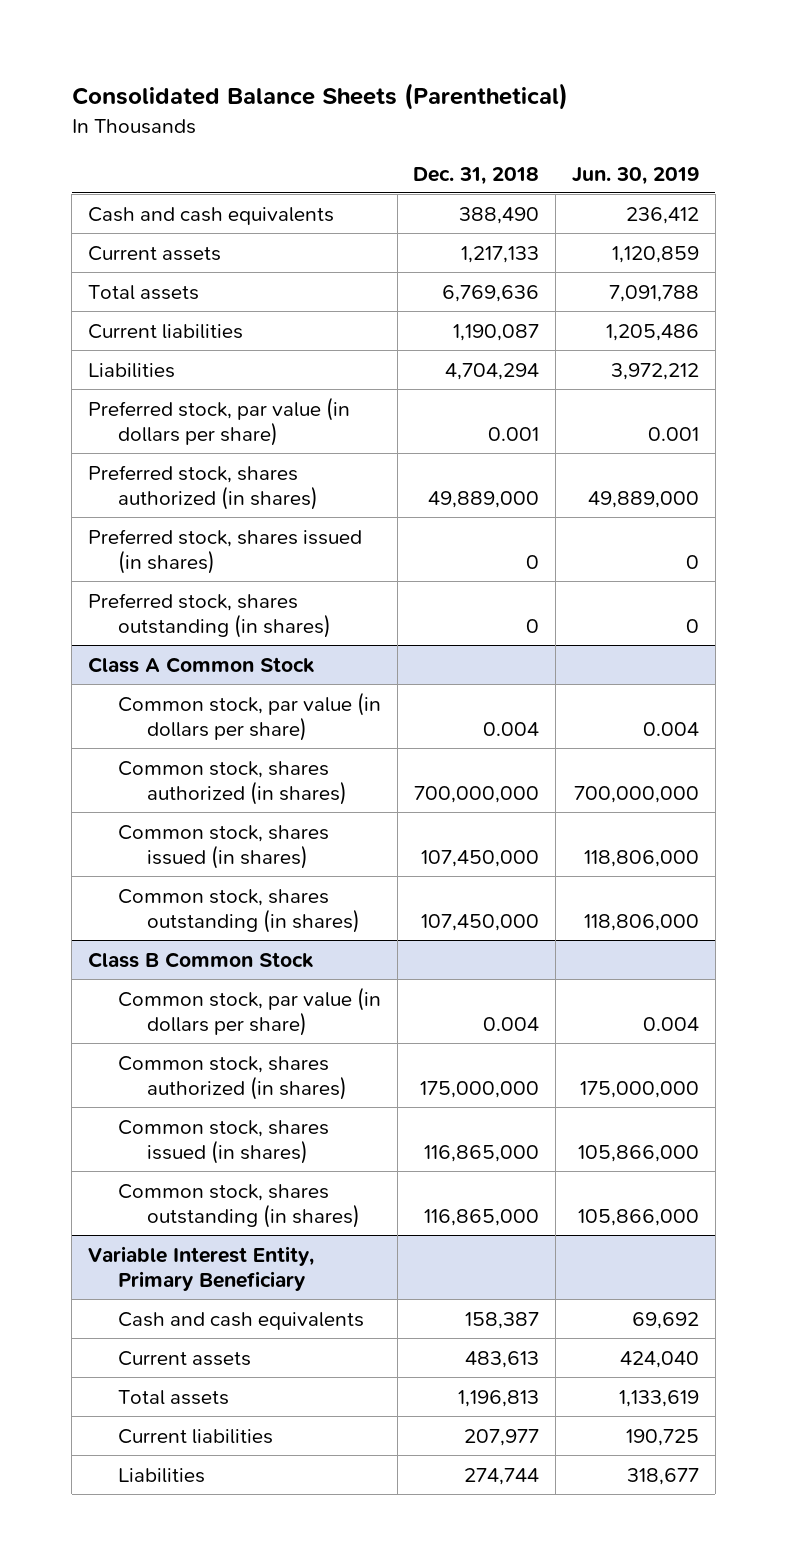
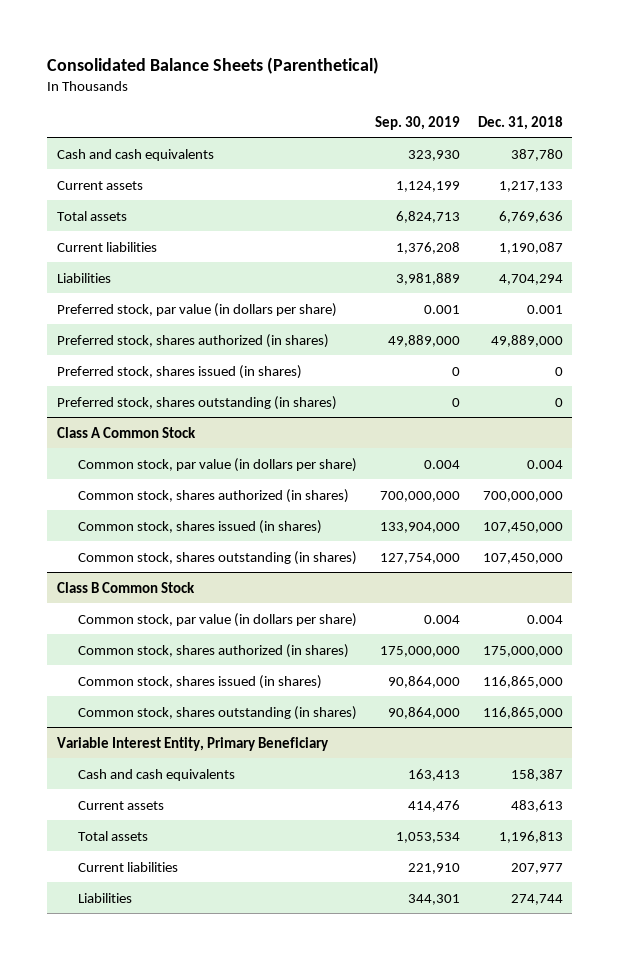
- | Dec. 31, 2018 | Jun. 30, 2019
+ | Sep. 30, 2019 | Dec. 31, 2018
- Cash and cash equivalents | 388,490 | 236,412
+ Cash and cash equivalents | 323,930 | 387,780

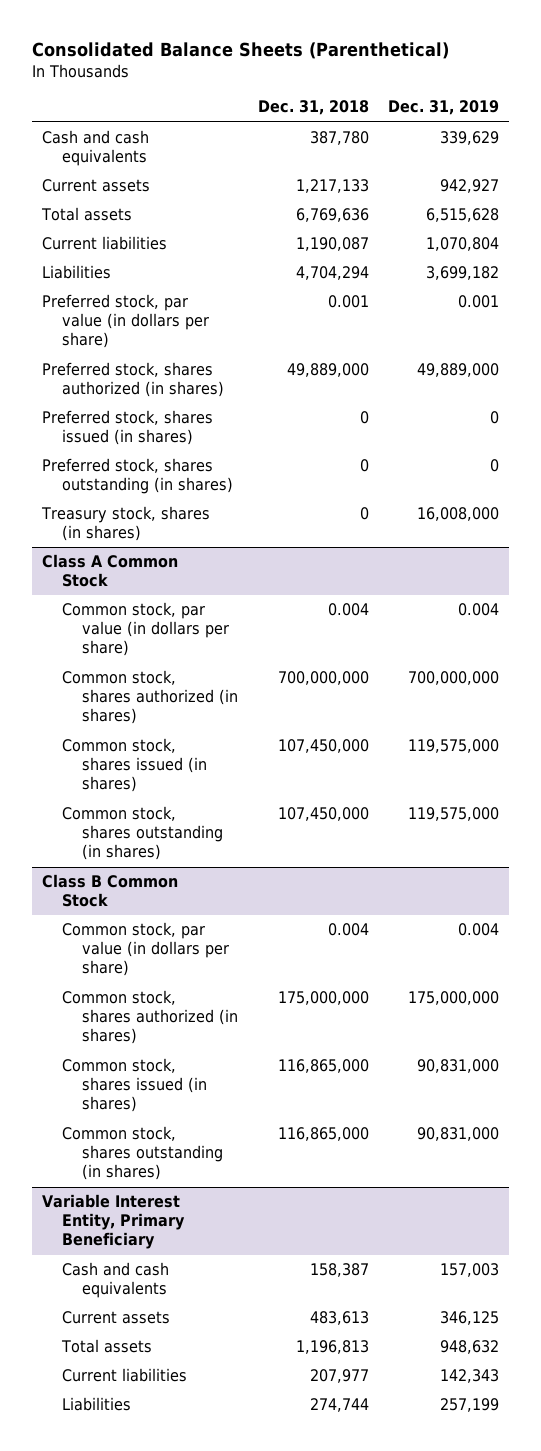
- | Sep. 30, 2019 | Dec. 31, 2018
+ | Dec. 31, 2018 | Dec. 31, 2019
+ Treasury stock, shares (in shares) | 0 | 16,008,000

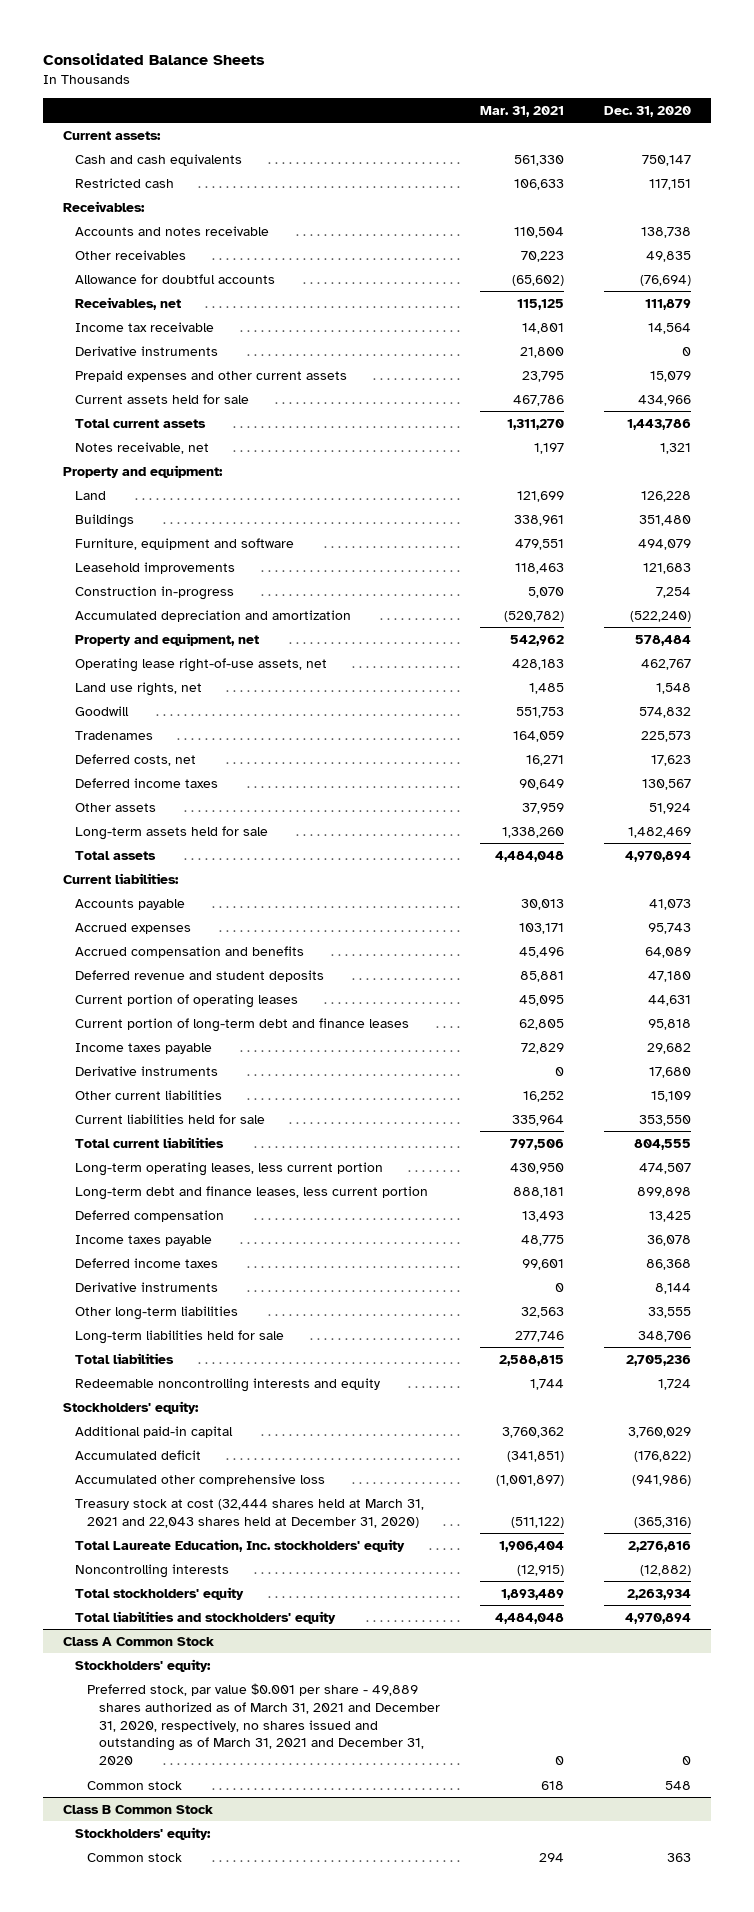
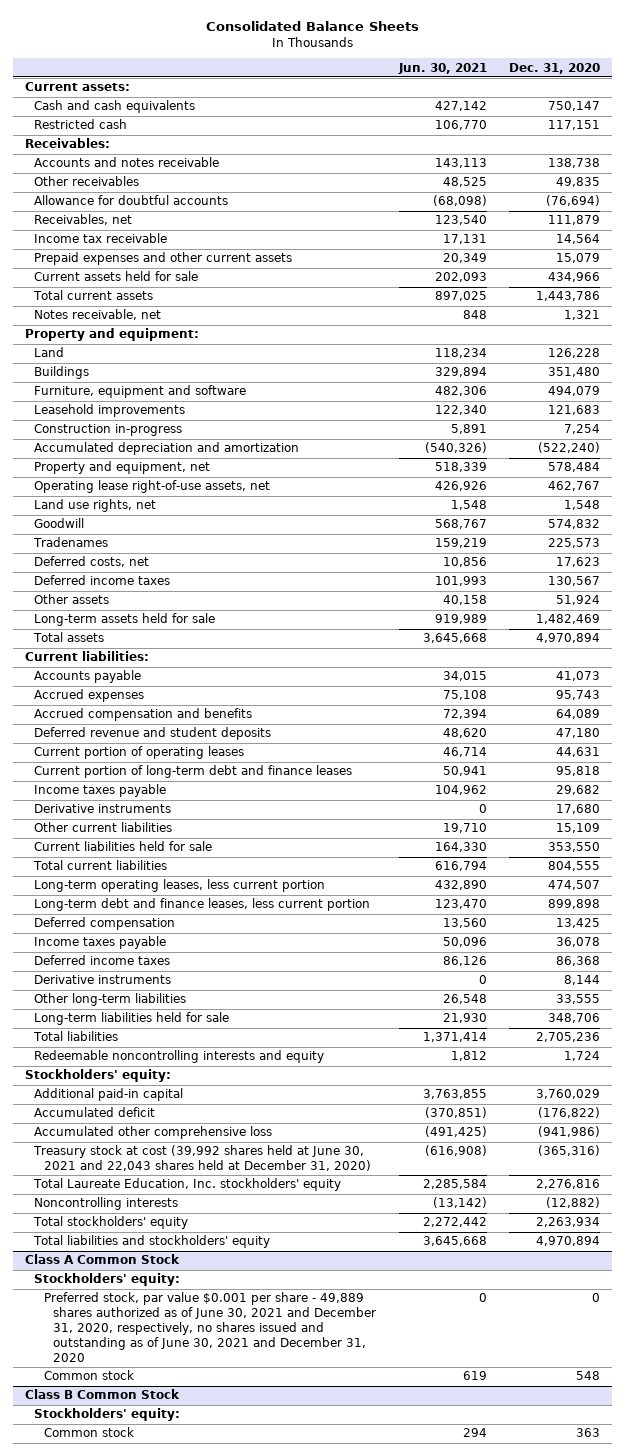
- | Mar. 31, 2021 | Dec. 31, 2020
+ | Jun. 30, 2021 | Dec. 31, 2020
- Derivative instruments | 21,800 | 0
- Treasury stock at cost (32,444 shares held at March 31, 2021 and 22,043 shares held at December 31, 2020) | (511,122) | (365,316)
+ Treasury stock at cost (39,992 shares held at June 30, 2021 and 22,043 shares held at December 31, 2020) | (616,908) | (365,316)
@ Class A Common Stock
- Preferred stock, par value $0.001 per share - 49,889 shares authorized as of March 31, 2021 and December 31, 2020, respectively, no shares issued and outstanding as of March 31, 2021 and December 31, 2020 | 0 | 0
+ Preferred stock, par value $0.001 per share - 49,889 shares authorized as of June 30, 2021 and December 31, 2020, respectively, no shares issued and outstanding as of June 30, 2021 and December 31, 2020 | 0 | 0

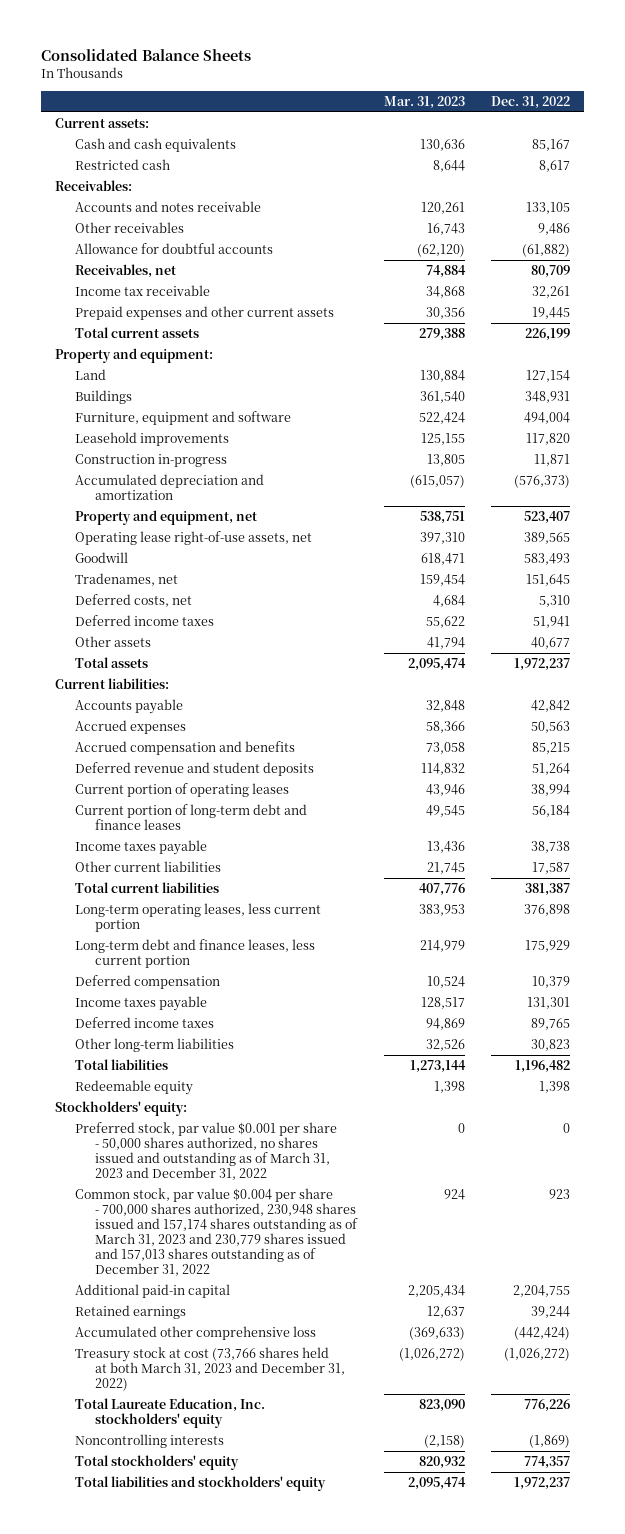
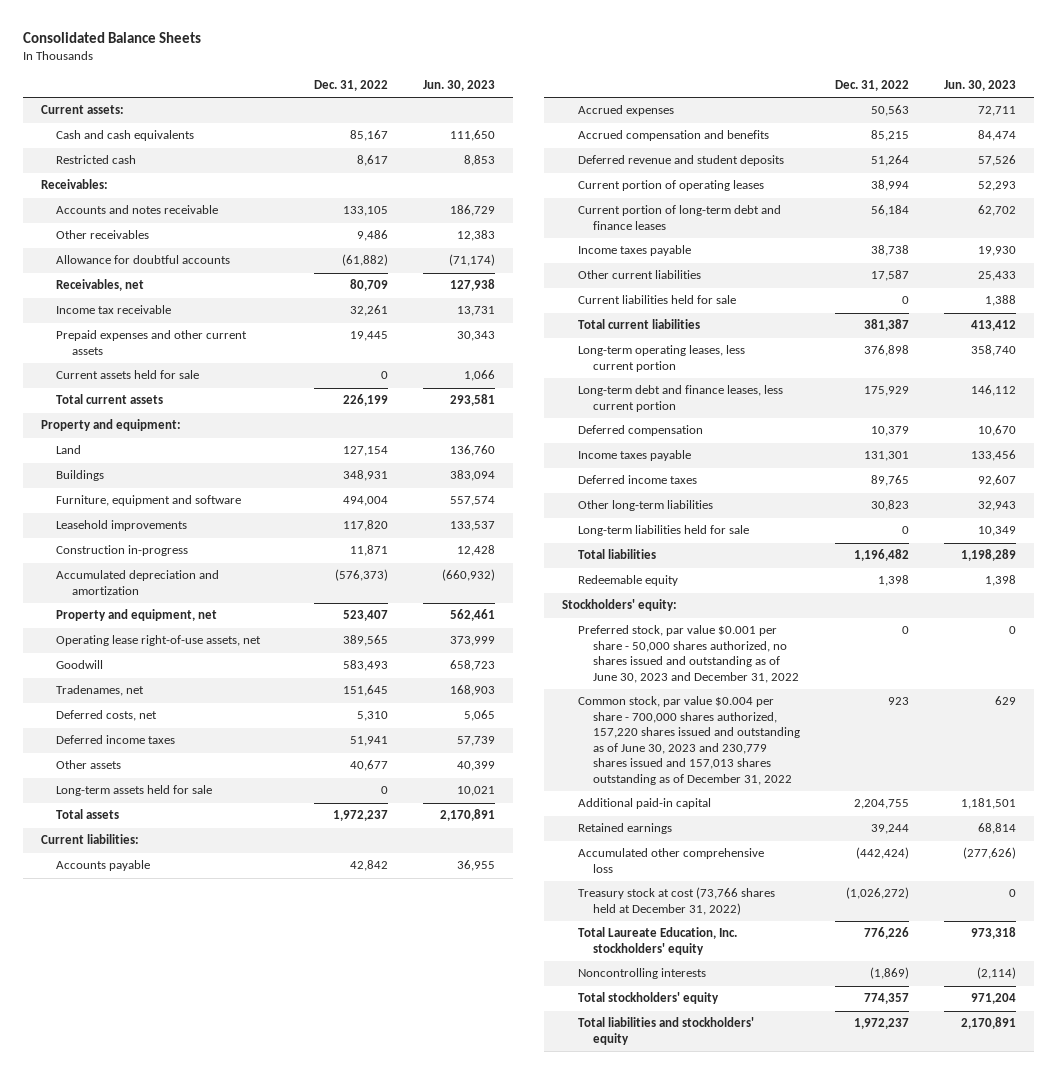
- | Mar. 31, 2023 | Dec. 31, 2022
+ | Dec. 31, 2022 | Jun. 30, 2023
+ Current assets held for sale | 0 | 1,066
+ Long-term assets held for sale | 0 | 10,021
+ Current liabilities held for sale | 0 | 1,388
+ Long-term liabilities held for sale | 0 | 10,349
- Preferred stock, par value $0.001 per share - 50,000 shares authorized, no shares issued and outstanding as of March 31, 2023 and December 31, 2022 | 0 | 0
- Common stock, par value $0.004 per share - 700,000 shares authorized, 230,948 shares issued and 157,174 shares outstanding as of March 31, 2023 and 230,779 shares issued and 157,013 shares outstanding as of December 31, 2022 | 924 | 923
+ Preferred stock, par value $0.001 per share - 50,000 shares authorized, no shares issued and outstanding as of June 30, 2023 and December 31, 2022 | 0 | 0
+ Common stock, par value $0.004 per share - 700,000 shares authorized, 157,220 shares issued and outstanding as of June 30, 2023 and 230,779 shares issued and 157,013 shares outstanding as of December 31, 2022 | 923 | 629
- Treasury stock at cost (73,766 shares held at both March 31, 2023 and December 31, 2022) | (1,026,272) | (1,026,272)
+ Treasury stock at cost (73,766 shares held at December 31, 2022) | (1,026,272) | 0

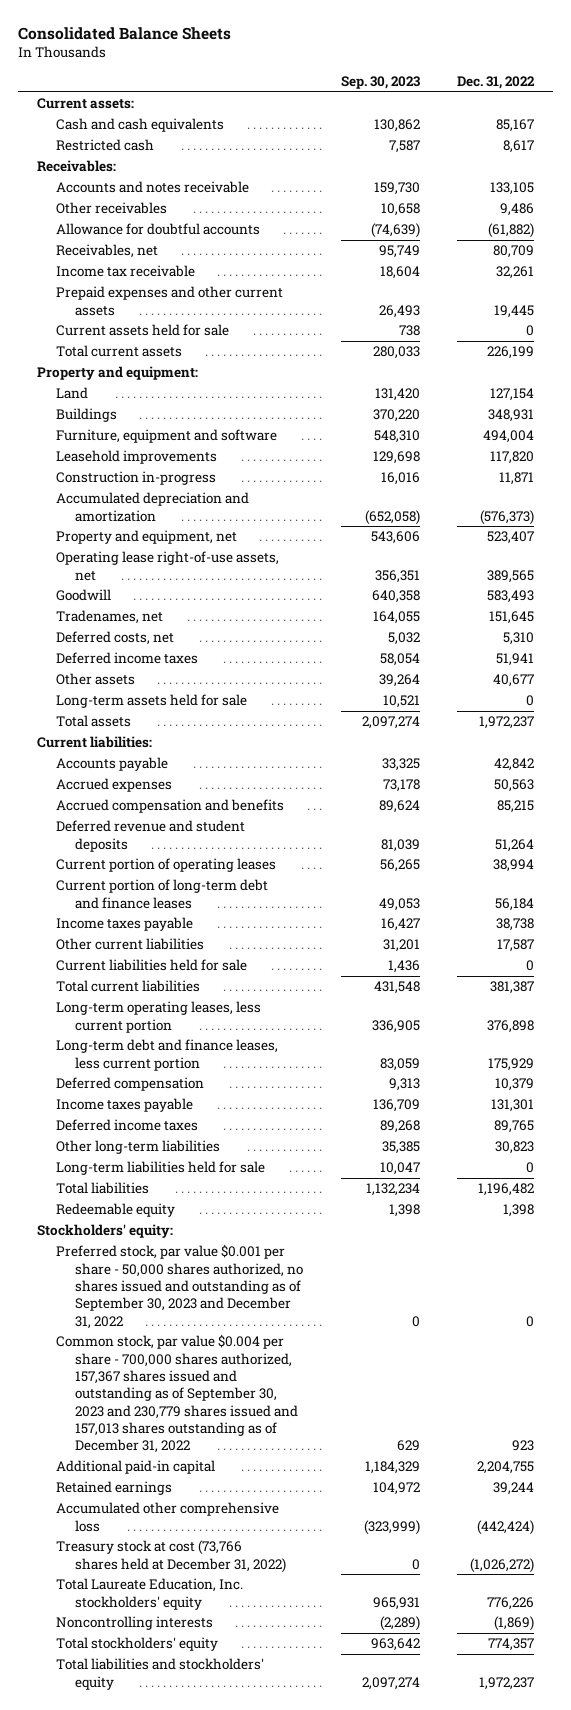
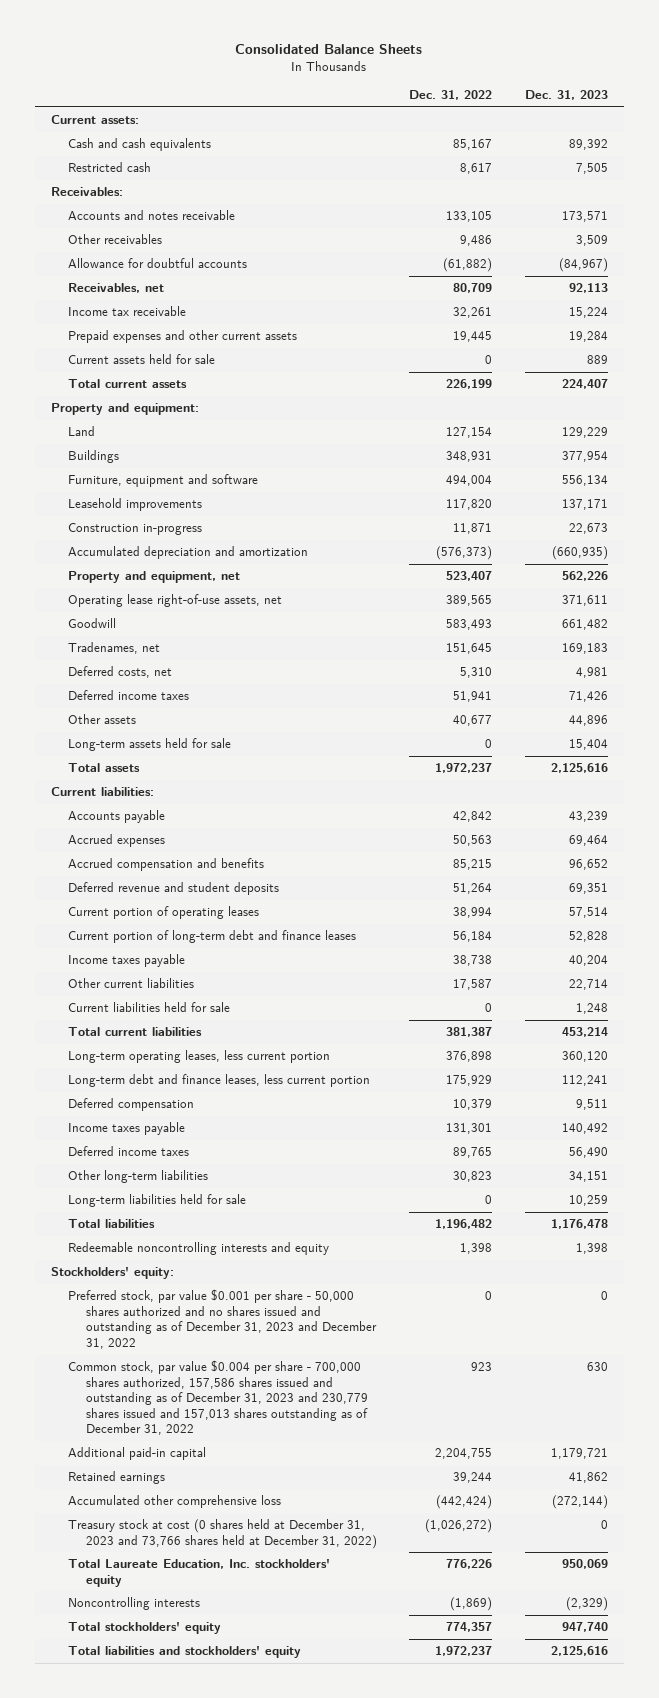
- | Sep. 30, 2023 | Dec. 31, 2022
+ | Dec. 31, 2022 | Dec. 31, 2023
- Redeemable equity | 1,398 | 1,398
+ Redeemable noncontrolling interests and equity | 1,398 | 1,398
- Preferred stock, par value $0.001 per share - 50,000 shares authorized, no shares issued and outstanding as of September 30, 2023 and December 31, 2022 | 0 | 0
- Common stock, par value $0.004 per share - 700,000 shares authorized, 157,367 shares issued and outstanding as of September 30, 2023 and 230,779 shares issued and 157,013 shares outstanding as of December 31, 2022 | 629 | 923
+ Preferred stock, par value $0.001 per share - 50,000 shares authorized and no shares issued and outstanding as of December 31, 2023 and December 31, 2022 | 0 | 0
+ Common stock, par value $0.004 per share - 700,000 shares authorized, 157,586 shares issued and outstanding as of December 31, 2023 and 230,779 shares issued and 157,013 shares outstanding as of December 31, 2022 | 923 | 630
- Treasury stock at cost (73,766 shares held at December 31, 2022) | 0 | (1,026,272)
+ Treasury stock at cost (0 shares held at December 31, 2023 and 73,766 shares held at December 31, 2022) | (1,026,272) | 0

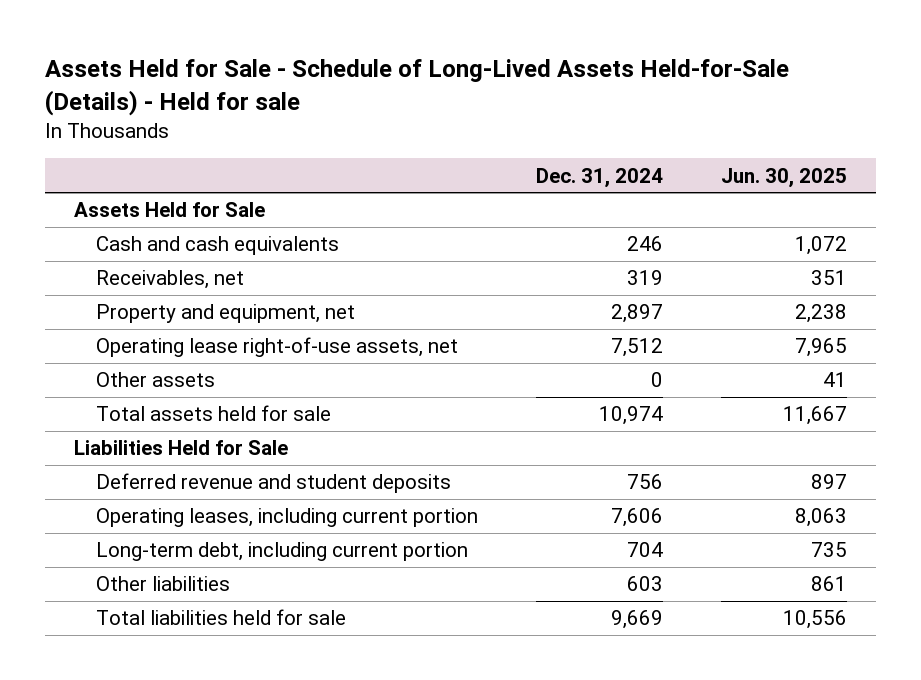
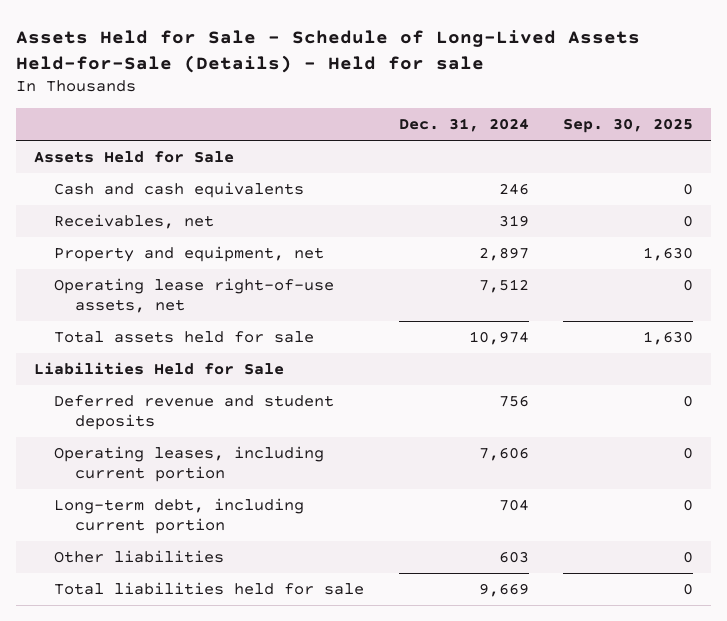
- | Dec. 31, 2024 | Jun. 30, 2025
+ | Dec. 31, 2024 | Sep. 30, 2025
- Other assets | 0 | 41

